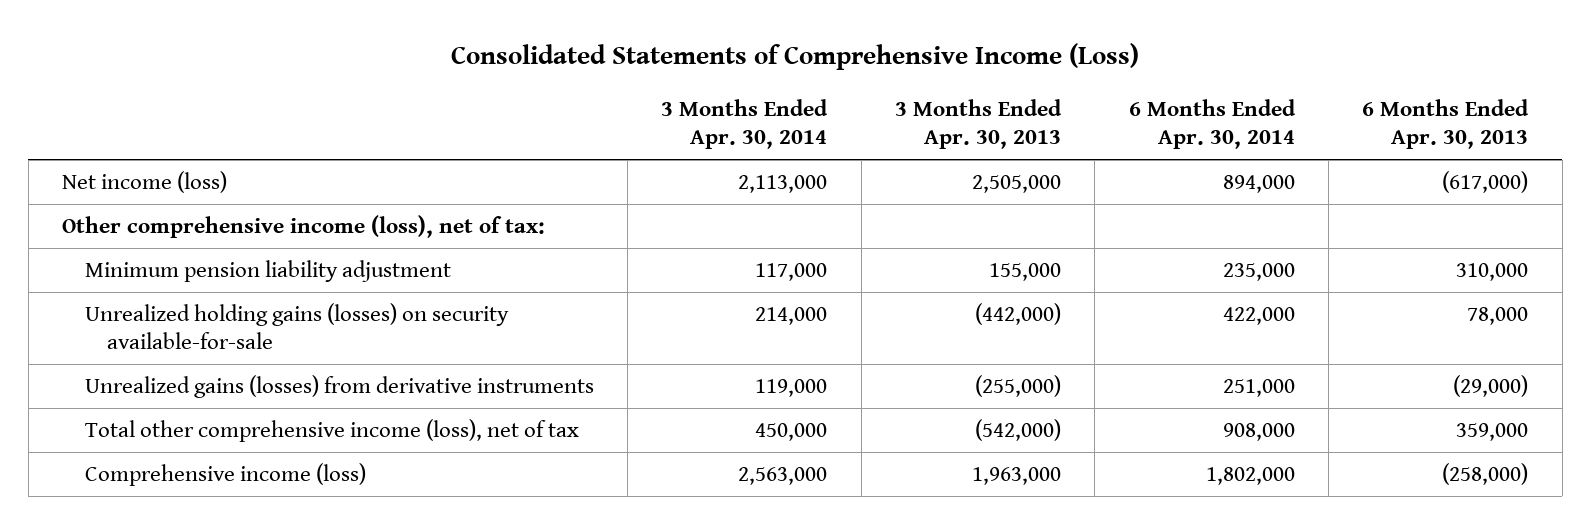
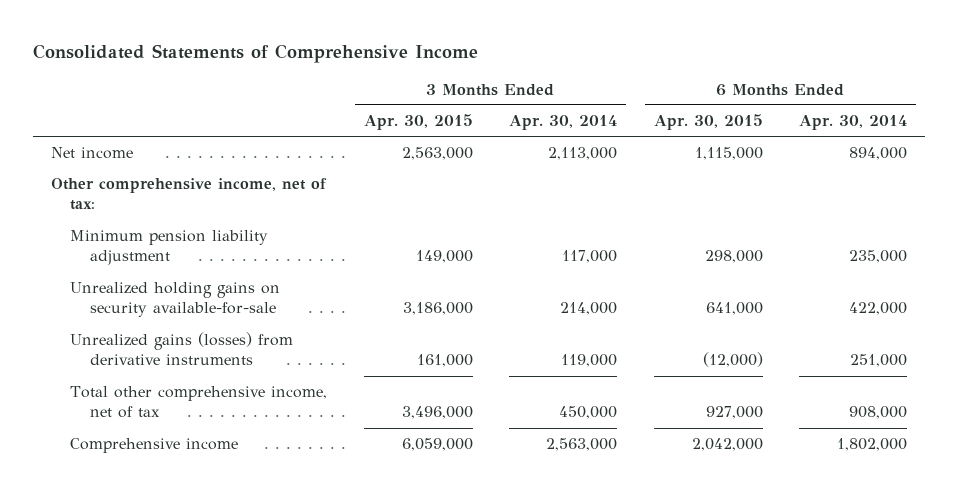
- Consolidated Statements of Comprehensive Income (Loss)
+ Consolidated Statements of Comprehensive Income
- | 3 Months Ended Apr. 30, 2014 | 3 Months Ended Apr. 30, 2013 | 6 Months Ended Apr. 30, 2014 | 6 Months Ended Apr. 30, 2013
+ | 3 Months Ended Apr. 30, 2015 | 3 Months Ended Apr. 30, 2014 | 6 Months Ended Apr. 30, 2015 | 6 Months Ended Apr. 30, 2014
- Net income (loss) | 2,113,000 | 2,505,000 | 894,000 | (617,000)
- Other comprehensive income (loss), net of tax:
+ Net income | 2,563,000 | 2,113,000 | 1,115,000 | 894,000
+ Other comprehensive income, net of tax:
- Unrealized holding gains (losses) on security available-for-sale | 214,000 | (442,000) | 422,000 | 78,000
+ Unrealized holding gains on security available-for-sale | 3,186,000 | 214,000 | 641,000 | 422,000
- Total other comprehensive income (loss), net of tax | 450,000 | (542,000) | 908,000 | 359,000
- Comprehensive income (loss) | 2,563,000 | 1,963,000 | 1,802,000 | (258,000)
+ Total other comprehensive income, net of tax | 3,496,000 | 450,000 | 927,000 | 908,000
+ Comprehensive income | 6,059,000 | 2,563,000 | 2,042,000 | 1,802,000

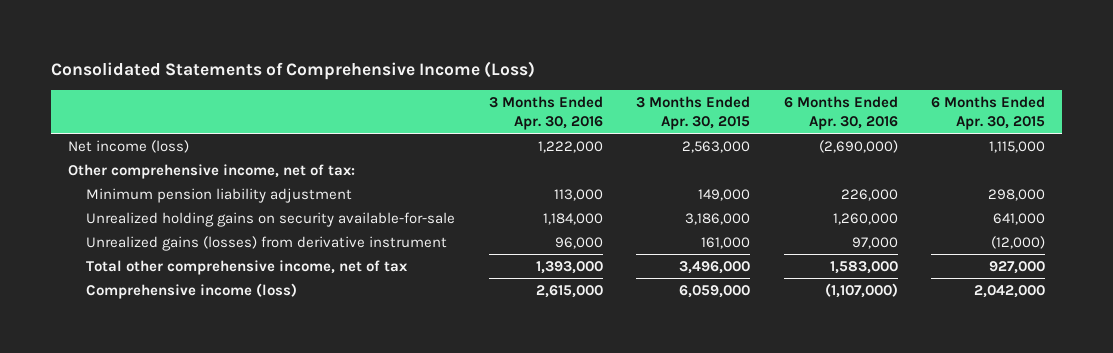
- Consolidated Statements of Comprehensive Income
+ Consolidated Statements of Comprehensive Income (Loss)
- | 3 Months Ended Apr. 30, 2015 | 3 Months Ended Apr. 30, 2014 | 6 Months Ended Apr. 30, 2015 | 6 Months Ended Apr. 30, 2014
+ | 3 Months Ended Apr. 30, 2016 | 3 Months Ended Apr. 30, 2015 | 6 Months Ended Apr. 30, 2016 | 6 Months Ended Apr. 30, 2015
- Net income | 2,563,000 | 2,113,000 | 1,115,000 | 894,000
+ Net income (loss) | 1,222,000 | 2,563,000 | (2,690,000) | 1,115,000
- Unrealized gains (losses) from derivative instruments | 161,000 | 119,000 | (12,000) | 251,000
+ Unrealized gains (losses) from derivative instrument | 96,000 | 161,000 | 97,000 | (12,000)
- Comprehensive income | 6,059,000 | 2,563,000 | 2,042,000 | 1,802,000
+ Comprehensive income (loss) | 2,615,000 | 6,059,000 | (1,107,000) | 2,042,000

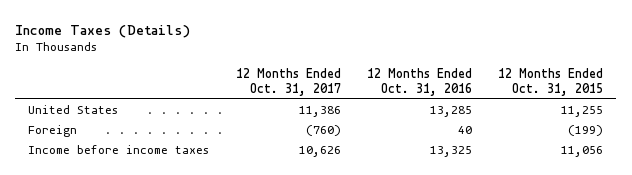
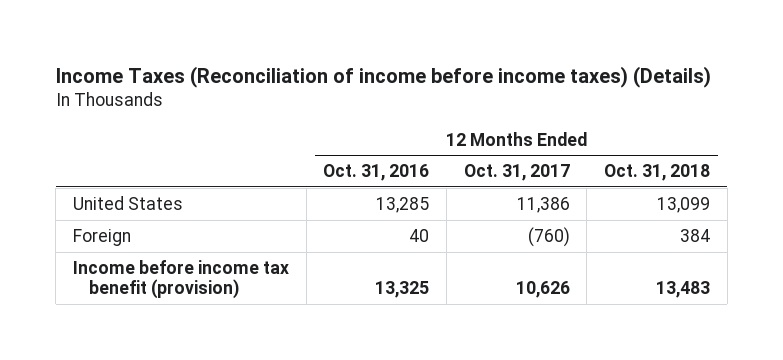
- Income Taxes (Details)
+ Income Taxes (Reconciliation of income before income taxes) (Details)
- | 12 Months Ended Oct. 31, 2017 | 12 Months Ended Oct. 31, 2016 | 12 Months Ended Oct. 31, 2015
+ | 12 Months Ended Oct. 31, 2016 | 12 Months Ended Oct. 31, 2017 | 12 Months Ended Oct. 31, 2018
- Income before income taxes | 10,626 | 13,325 | 11,056
+ Income before income tax benefit (provision) | 13,325 | 10,626 | 13,483

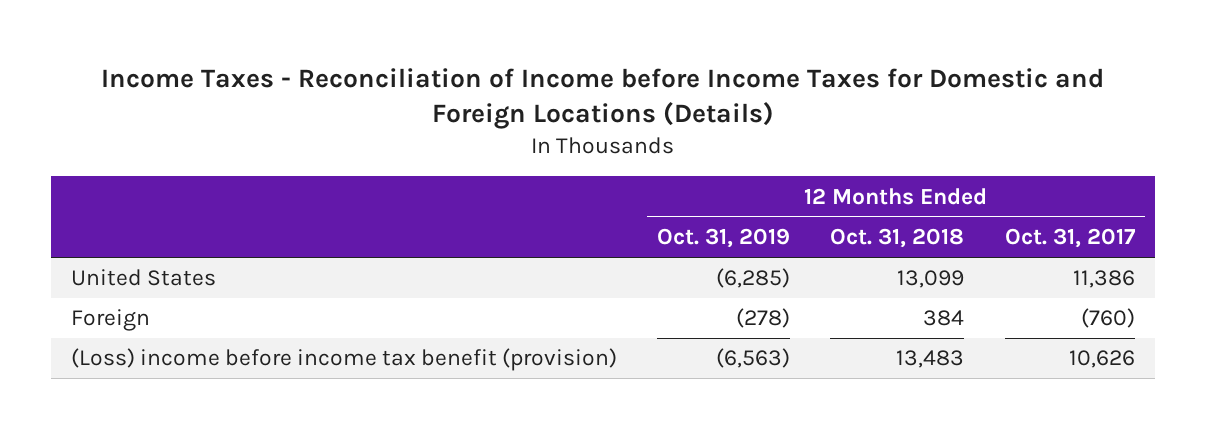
- Income Taxes (Reconciliation of income before income taxes) (Details)
+ Income Taxes - Reconciliation of Income before Income Taxes for Domestic and Foreign Locations (Details)
- | 12 Months Ended Oct. 31, 2016 | 12 Months Ended Oct. 31, 2017 | 12 Months Ended Oct. 31, 2018
+ | 12 Months Ended Oct. 31, 2019 | 12 Months Ended Oct. 31, 2018 | 12 Months Ended Oct. 31, 2017
- Income before income tax benefit (provision) | 13,325 | 10,626 | 13,483
+ (Loss) income before income tax benefit (provision) | (6,563) | 13,483 | 10,626

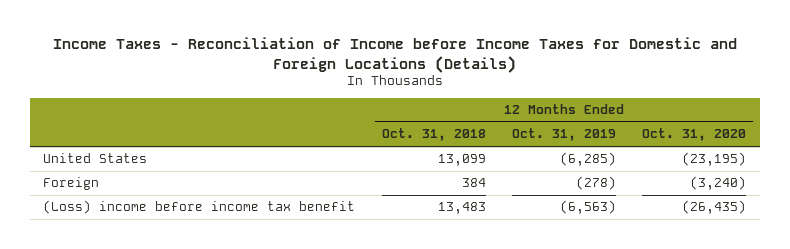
- | 12 Months Ended Oct. 31, 2019 | 12 Months Ended Oct. 31, 2018 | 12 Months Ended Oct. 31, 2017
+ | 12 Months Ended Oct. 31, 2018 | 12 Months Ended Oct. 31, 2019 | 12 Months Ended Oct. 31, 2020
- (Loss) income before income tax benefit (provision) | (6,563) | 13,483 | 10,626
+ (Loss) income before income tax benefit | 13,483 | (6,563) | (26,435)

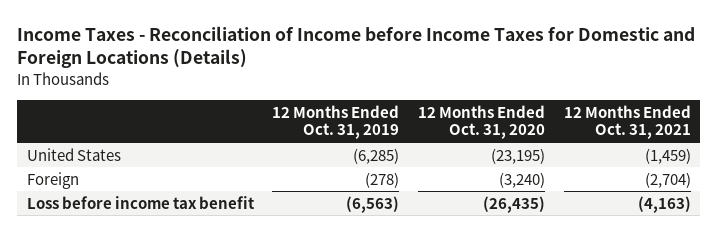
- | 12 Months Ended Oct. 31, 2018 | 12 Months Ended Oct. 31, 2019 | 12 Months Ended Oct. 31, 2020
+ | 12 Months Ended Oct. 31, 2019 | 12 Months Ended Oct. 31, 2020 | 12 Months Ended Oct. 31, 2021
- (Loss) income before income tax benefit | 13,483 | (6,563) | (26,435)
+ Loss before income tax benefit | (6,563) | (26,435) | (4,163)

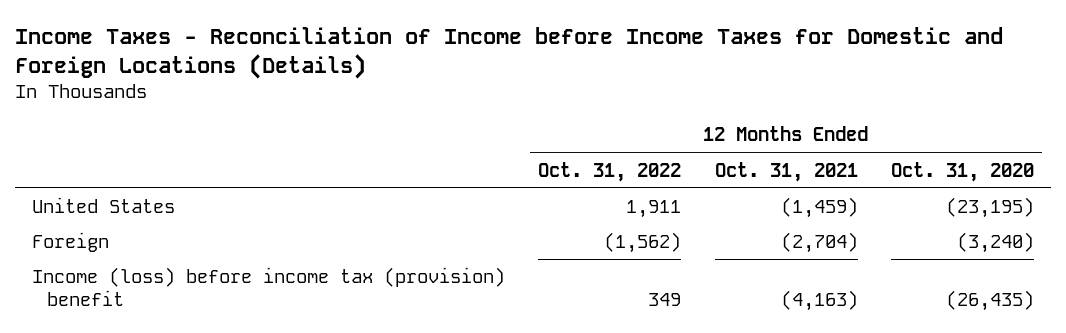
- | 12 Months Ended Oct. 31, 2019 | 12 Months Ended Oct. 31, 2020 | 12 Months Ended Oct. 31, 2021
+ | 12 Months Ended Oct. 31, 2022 | 12 Months Ended Oct. 31, 2021 | 12 Months Ended Oct. 31, 2020
- Loss before income tax benefit | (6,563) | (26,435) | (4,163)
+ Income (loss) before income tax (provision) benefit | 349 | (4,163) | (26,435)

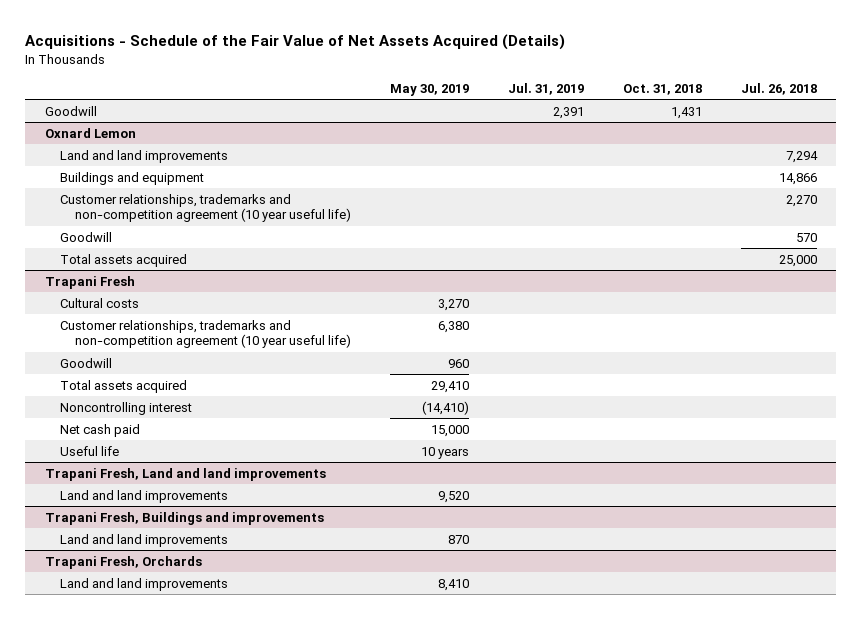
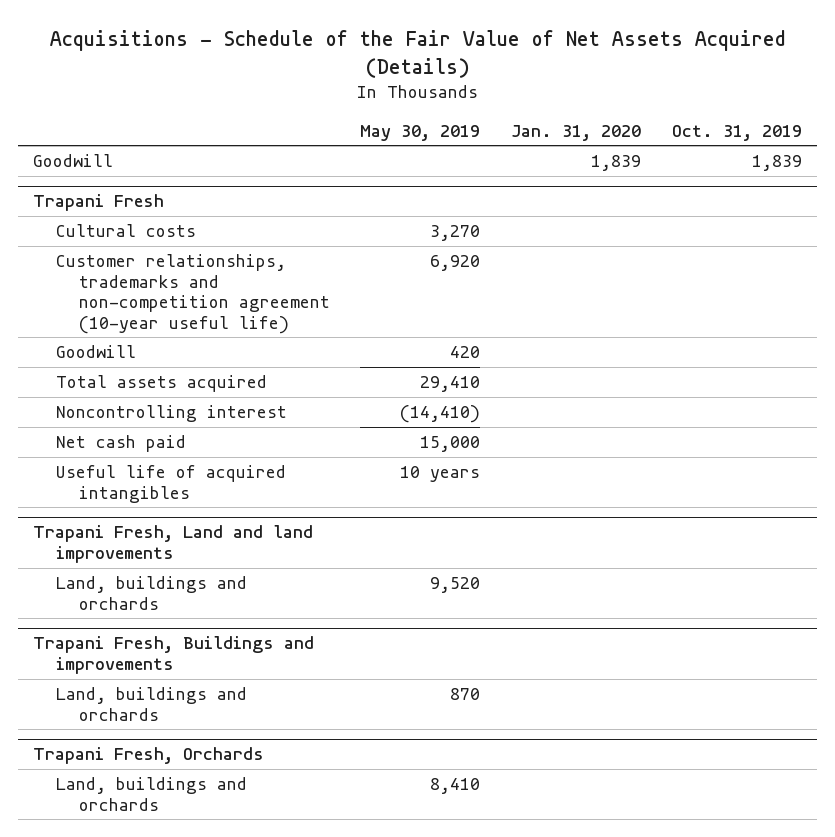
- | May 30, 2019 | Jul. 31, 2019 | Oct. 31, 2018 | Jul. 26, 2018
+ | May 30, 2019 | Jan. 31, 2020 | Oct. 31, 2019
- Oxnard Lemon
- Land and land improvements | | | | 7,294
- Buildings and equipment | | | | 14,866
- Customer relationships, trademarks and non-competition agreement (10 year useful life) | | | | 2,270
- Goodwill | | | | 570
- Total assets acquired | | | | 25,000
@ Trapani Fresh
- Customer relationships, trademarks and non-competition agreement (10 year useful life) | 6,380 | | |
- Goodwill | 960 | | |
+ Customer relationships, trademarks and non-competition agreement (10-year useful life) | 6,920 | |
+ Goodwill | 420 | |
- Useful life | 10 years | | |
+ Useful life of acquired intangibles | 10 years | |
@ Trapani Fresh, Land and land improvements
- Land and land improvements | 9,520 | | |
+ Land, buildings and orchards | 9,520 | |
@ Trapani Fresh, Buildings and improvements
- Land and land improvements | 870 | | |
+ Land, buildings and orchards | 870 | |
@ Trapani Fresh, Orchards
- Land and land improvements | 8,410 | | |
+ Land, buildings and orchards | 8,410 | |

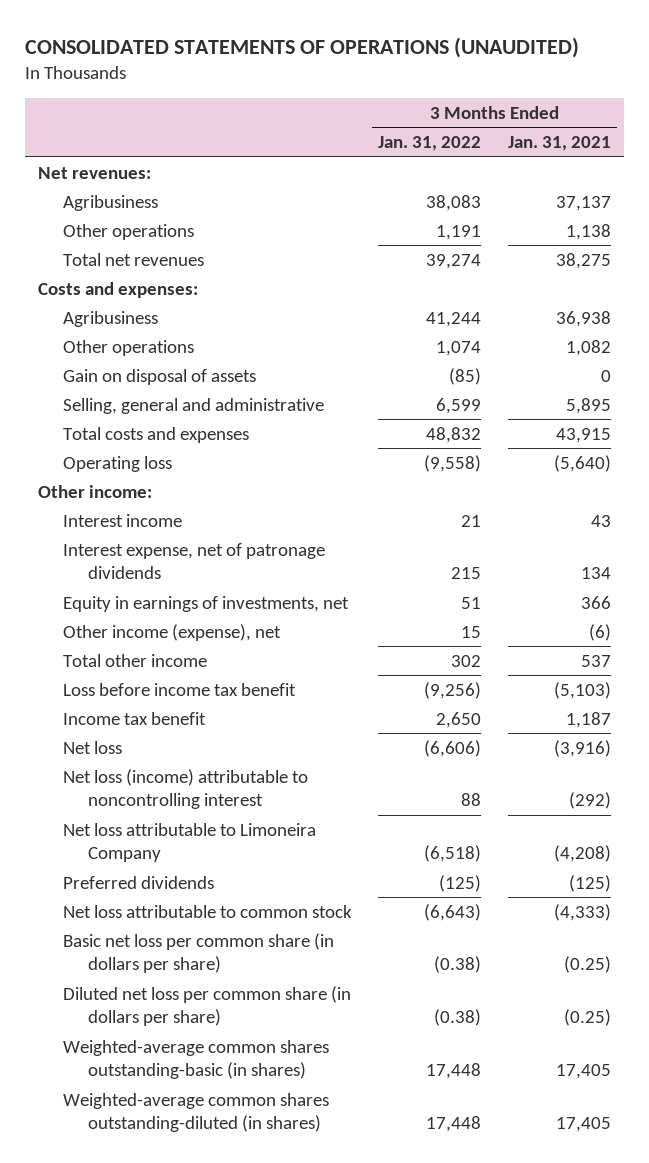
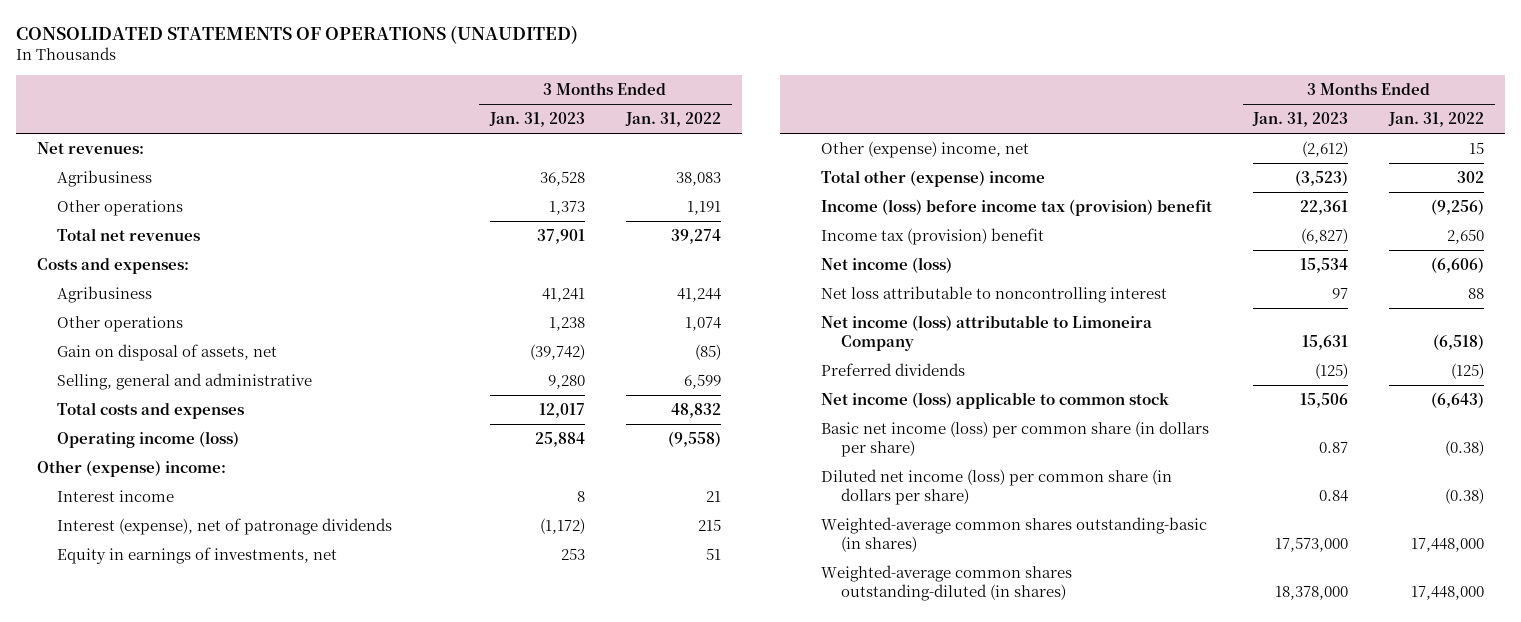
- | 3 Months Ended Jan. 31, 2022 | 3 Months Ended Jan. 31, 2021
+ | 3 Months Ended Jan. 31, 2023 | 3 Months Ended Jan. 31, 2022
- Gain on disposal of assets | (85) | 0
+ Gain on disposal of assets, net | (39,742) | (85)
- Operating loss | (9,558) | (5,640)
- Other income:
+ Operating income (loss) | 25,884 | (9,558)
+ Other (expense) income:
- Interest expense, net of patronage dividends | 215 | 134
+ Interest (expense), net of patronage dividends | (1,172) | 215
- Other income (expense), net | 15 | (6)
- Total other income | 302 | 537
- Loss before income tax benefit | (9,256) | (5,103)
- Income tax benefit | 2,650 | 1,187
- Net loss | (6,606) | (3,916)
- Net loss (income) attributable to noncontrolling interest | 88 | (292)
- Net loss attributable to Limoneira Company | (6,518) | (4,208)
+ Other (expense) income, net | (2,612) | 15
+ Total other (expense) income | (3,523) | 302
+ Income (loss) before income tax (provision) benefit | 22,361 | (9,256)
+ Income tax (provision) benefit | (6,827) | 2,650
+ Net income (loss) | 15,534 | (6,606)
+ Net loss attributable to noncontrolling interest | 97 | 88
+ Net income (loss) attributable to Limoneira Company | 15,631 | (6,518)
- Net loss attributable to common stock | (6,643) | (4,333)
- Basic net loss per common share (in dollars per share) | (0.38) | (0.25)
- Diluted net loss per common share (in dollars per share) | (0.38) | (0.25)
- Weighted-average common shares outstanding-basic (in shares) | 17,448 | 17,405
- Weighted-average common shares outstanding-diluted (in shares) | 17,448 | 17,405
+ Net income (loss) applicable to common stock | 15,506 | (6,643)
+ Basic net income (loss) per common share (in dollars per share) | 0.87 | (0.38)
+ Diluted net income (loss) per common share (in dollars per share) | 0.84 | (0.38)
+ Weighted-average common shares outstanding-basic (in shares) | 17,573,000 | 17,448,000
+ Weighted-average common shares outstanding-diluted (in shares) | 18,378,000 | 17,448,000

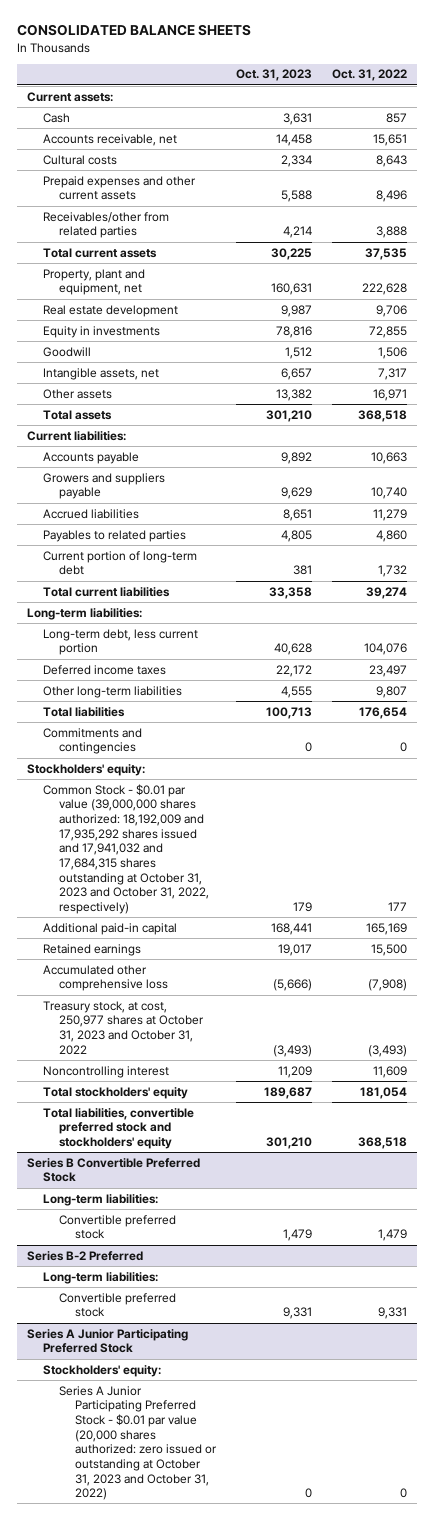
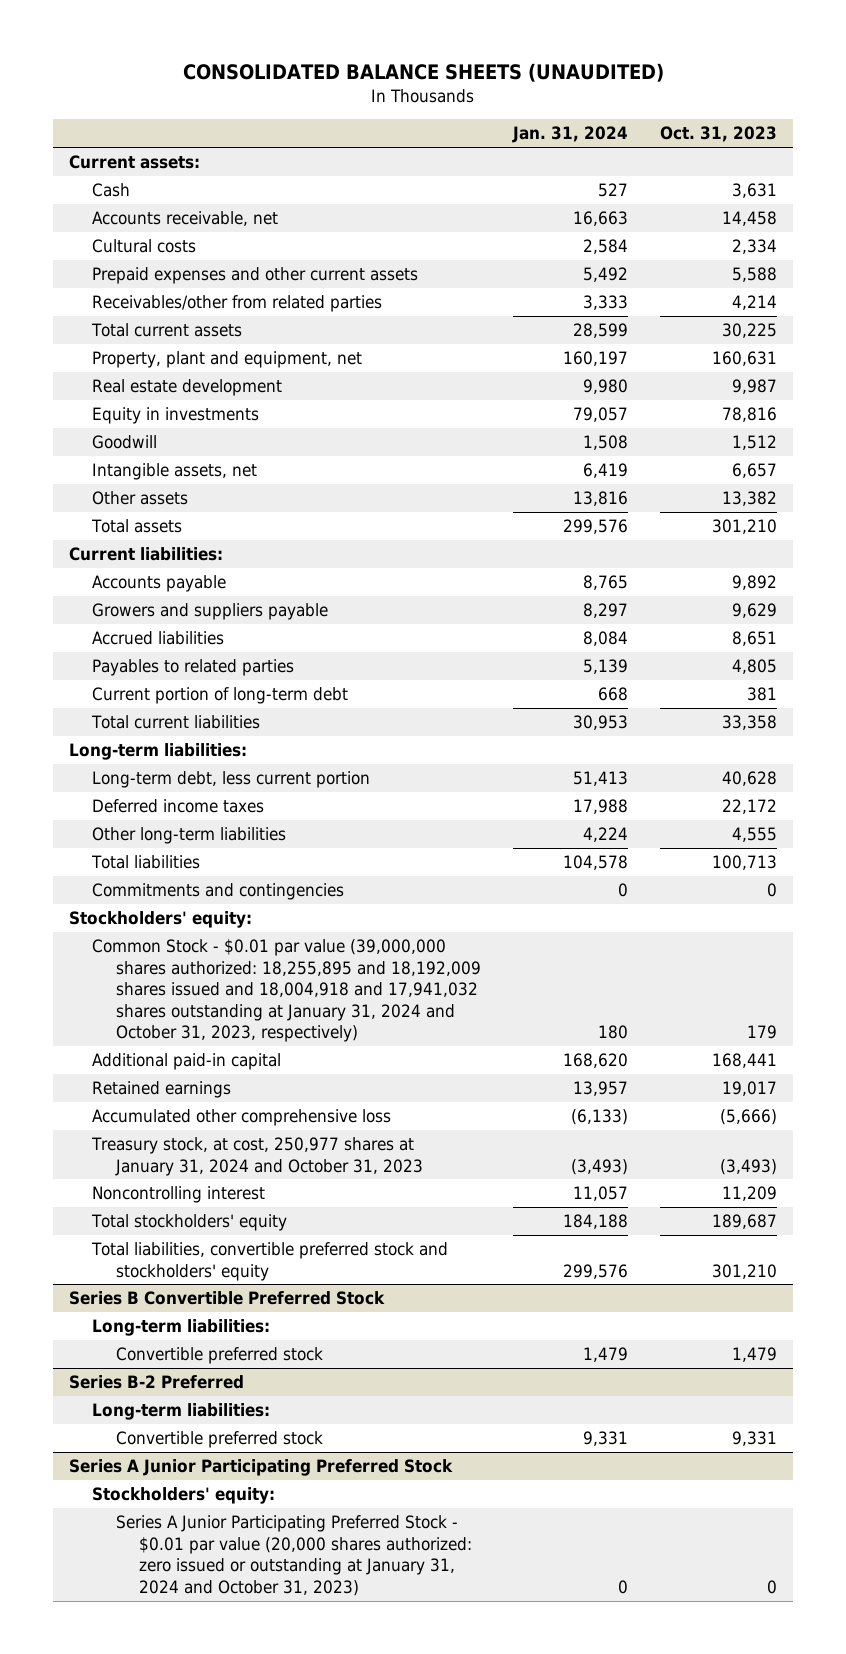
- CONSOLIDATED BALANCE SHEETS
+ CONSOLIDATED BALANCE SHEETS (UNAUDITED)
- | Oct. 31, 2023 | Oct. 31, 2022
+ | Jan. 31, 2024 | Oct. 31, 2023
- Common Stock - $0.01 par value (39,000,000 shares authorized: 18,192,009 and 17,935,292 shares issued and 17,941,032 and 17,684,315 shares outstanding at October 31, 2023 and October 31, 2022, respectively) | 179 | 177
+ Common Stock - $0.01 par value (39,000,000 shares authorized: 18,255,895 and 18,192,009 shares issued and 18,004,918 and 17,941,032 shares outstanding at January 31, 2024 and October 31, 2023, respectively) | 180 | 179
- Treasury stock, at cost, 250,977 shares at October 31, 2023 and October 31, 2022 | (3,493) | (3,493)
+ Treasury stock, at cost, 250,977 shares at January 31, 2024 and October 31, 2023 | (3,493) | (3,493)
@ Series A Junior Participating Preferred Stock
- Series A Junior Participating Preferred Stock - $0.01 par value (20,000 shares authorized: zero issued or outstanding at October 31, 2023 and October 31, 2022) | 0 | 0
+ Series A Junior Participating Preferred Stock - $0.01 par value (20,000 shares authorized: zero issued or outstanding at January 31, 2024 and October 31, 2023) | 0 | 0

